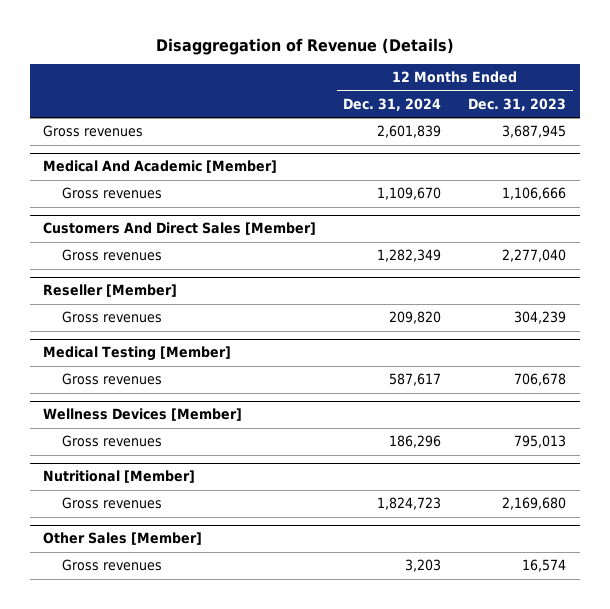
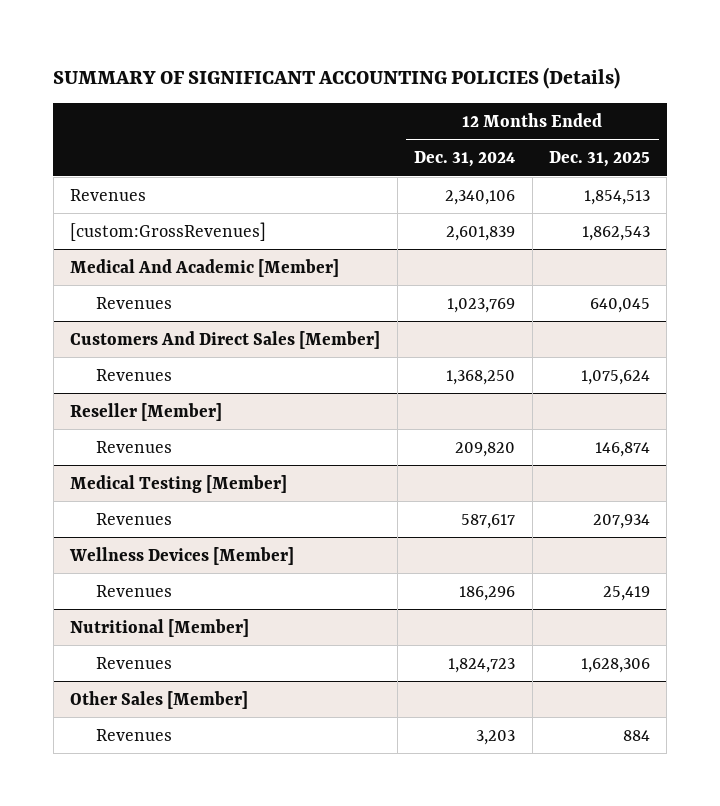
- Disaggregation of Revenue (Details)
+ SUMMARY OF SIGNIFICANT ACCOUNTING POLICIES (Details)
- | 12 Months Ended Dec. 31, 2024 | 12 Months Ended Dec. 31, 2023
+ | 12 Months Ended Dec. 31, 2024 | 12 Months Ended Dec. 31, 2025
- Gross revenues | 2,601,839 | 3,687,945
+ Revenues | 2,340,106 | 1,854,513
+ [custom:GrossRevenues] | 2,601,839 | 1,862,543
@ Medical And Academic [Member]
- Gross revenues | 1,109,670 | 1,106,666
+ Revenues | 1,023,769 | 640,045
@ Customers And Direct Sales [Member]
- Gross revenues | 1,282,349 | 2,277,040
+ Revenues | 1,368,250 | 1,075,624
@ Reseller [Member]
- Gross revenues | 209,820 | 304,239
+ Revenues | 209,820 | 146,874
@ Medical Testing [Member]
- Gross revenues | 587,617 | 706,678
+ Revenues | 587,617 | 207,934
@ Wellness Devices [Member]
- Gross revenues | 186,296 | 795,013
+ Revenues | 186,296 | 25,419
@ Nutritional [Member]
- Gross revenues | 1,824,723 | 2,169,680
+ Revenues | 1,824,723 | 1,628,306
@ Other Sales [Member]
- Gross revenues | 3,203 | 16,574
+ Revenues | 3,203 | 884

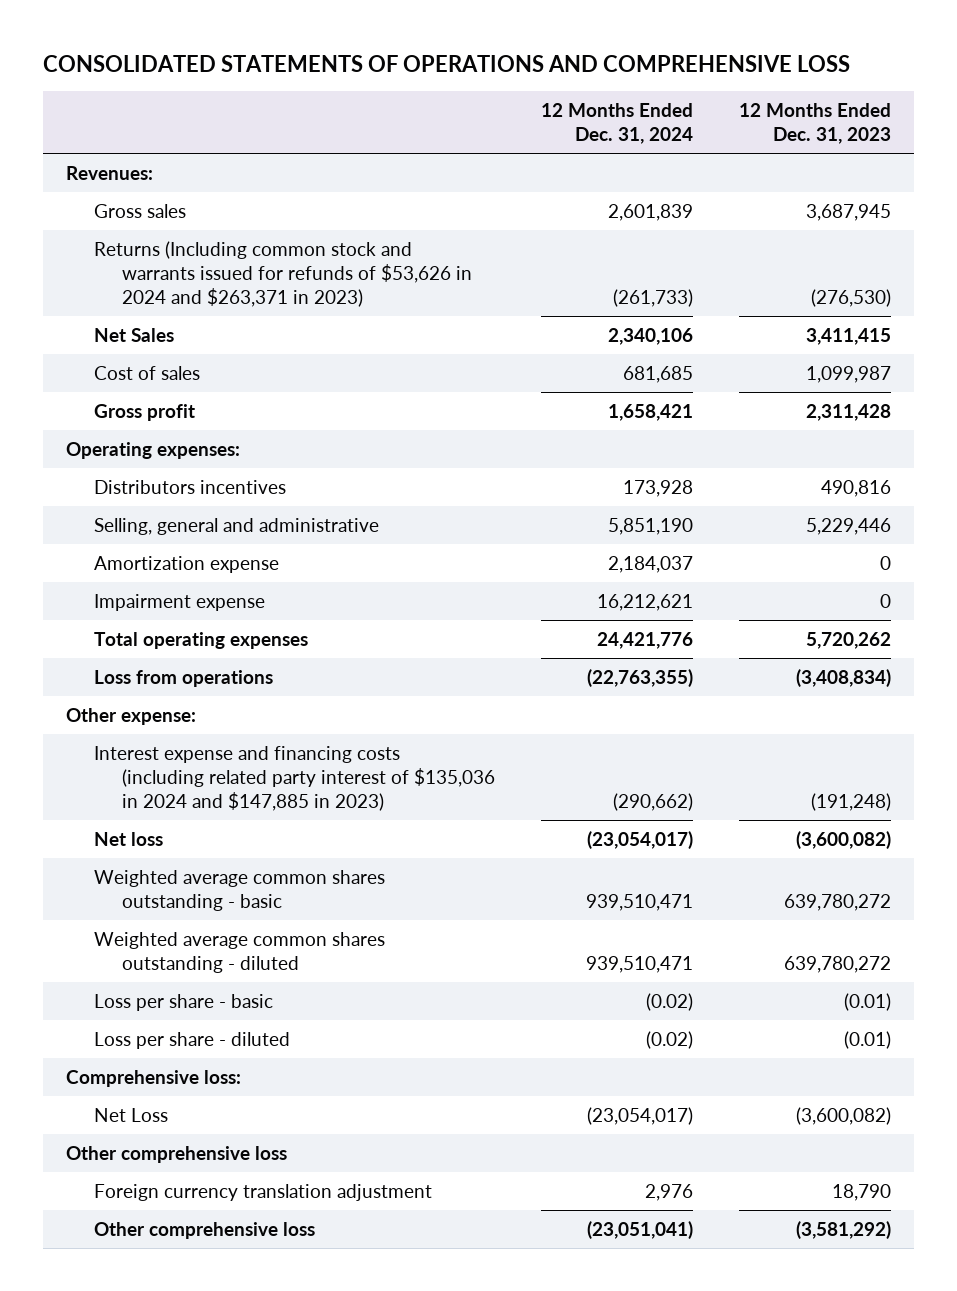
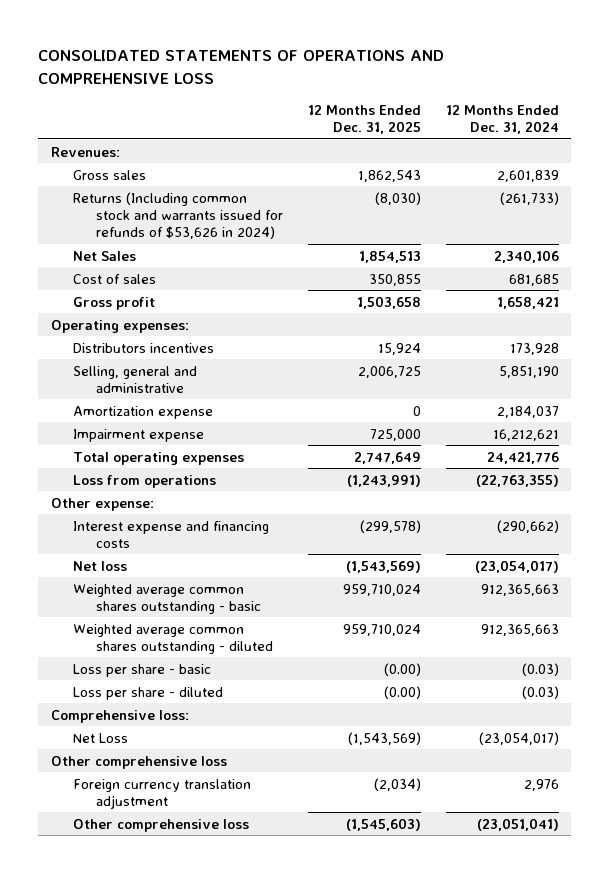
- | 12 Months Ended Dec. 31, 2024 | 12 Months Ended Dec. 31, 2023
+ | 12 Months Ended Dec. 31, 2025 | 12 Months Ended Dec. 31, 2024
- Returns (Including common stock and warrants issued for refunds of $53,626 in 2024 and $263,371 in 2023) | (261,733) | (276,530)
+ Returns (Including common stock and warrants issued for refunds of $53,626 in 2024) | (8,030) | (261,733)
- Interest expense and financing costs (including related party interest of $135,036 in 2024 and $147,885 in 2023) | (290,662) | (191,248)
+ Interest expense and financing costs | (299,578) | (290,662)
- Weighted average common shares outstanding - basic | 939,510,471 | 639,780,272
- Weighted average common shares outstanding - diluted | 939,510,471 | 639,780,272
- Loss per share - basic | (0.02) | (0.01)
- Loss per share - diluted | (0.02) | (0.01)
+ Weighted average common shares outstanding - basic | 959,710,024 | 912,365,663
+ Weighted average common shares outstanding - diluted | 959,710,024 | 912,365,663
+ Loss per share - basic | (0.00) | (0.03)
+ Loss per share - diluted | (0.00) | (0.03)

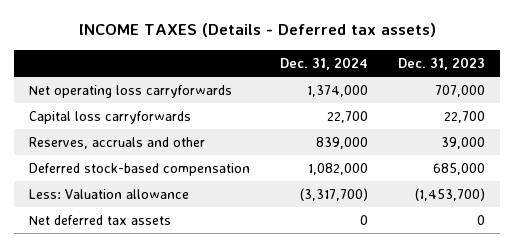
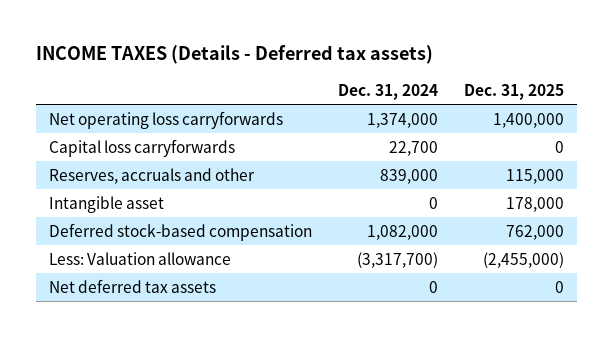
- | Dec. 31, 2024 | Dec. 31, 2023
+ | Dec. 31, 2024 | Dec. 31, 2025
+ Intangible asset | 0 | 178,000

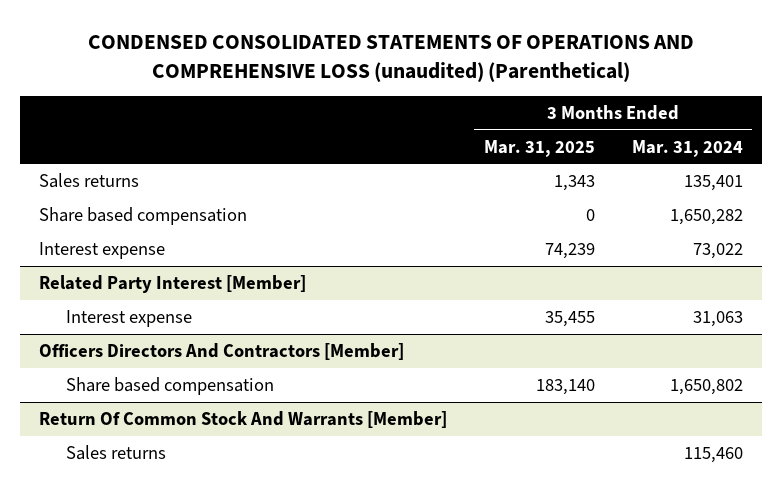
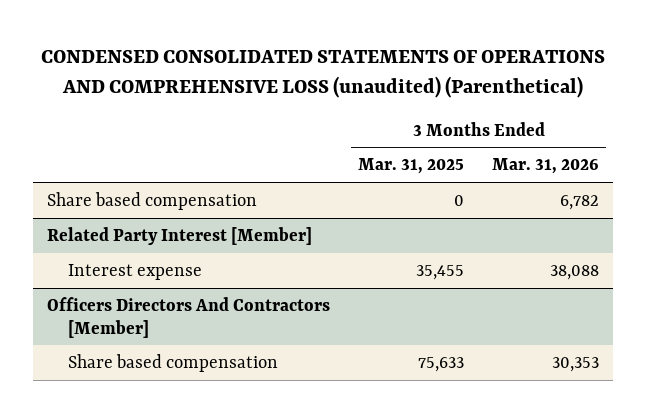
- | 3 Months Ended Mar. 31, 2025 | 3 Months Ended Mar. 31, 2024
+ | 3 Months Ended Mar. 31, 2025 | 3 Months Ended Mar. 31, 2026
- Sales returns | 1,343 | 135,401
- Interest expense | 74,239 | 73,022
@ Officers Directors And Contractors [Member]
- Share based compensation | 183,140 | 1,650,802
- Return Of Common Stock And Warrants [Member]
- Sales returns | | 115,460
@ Officers Directors And Contractors [Member]
+ Share based compensation | 75,633 | 30,353

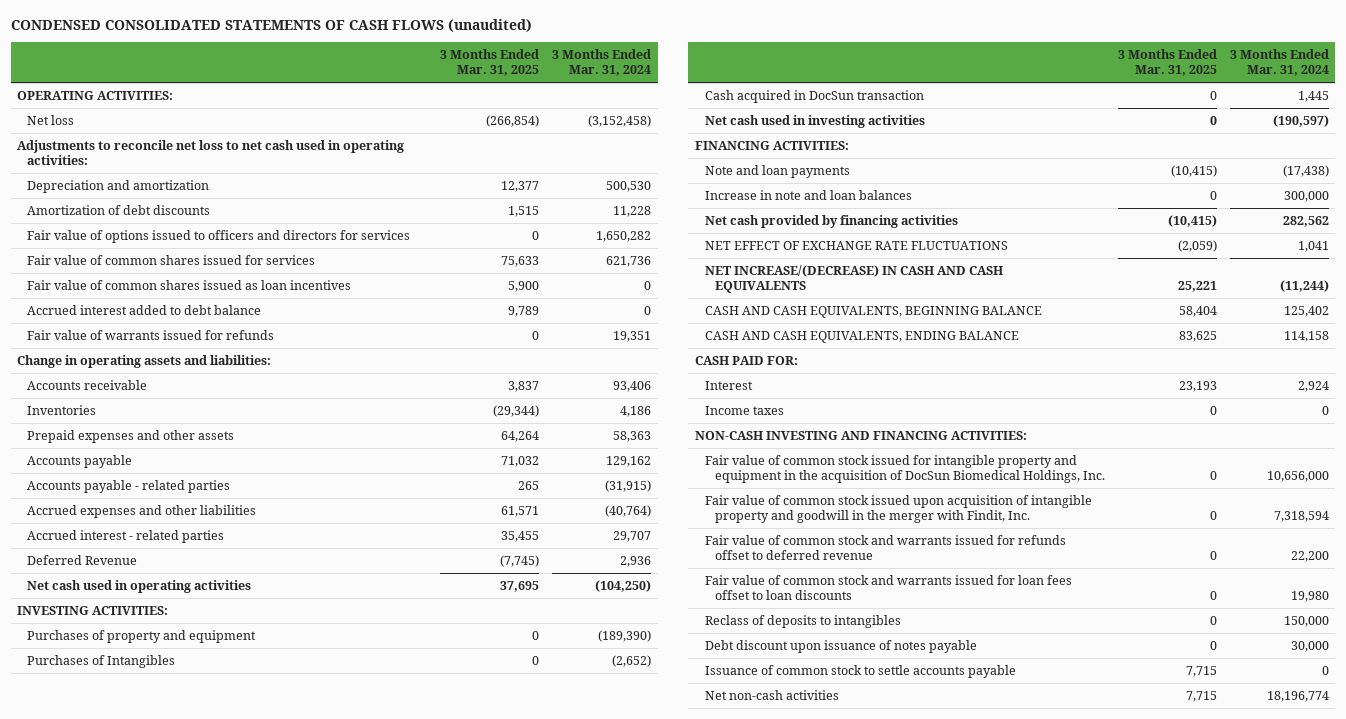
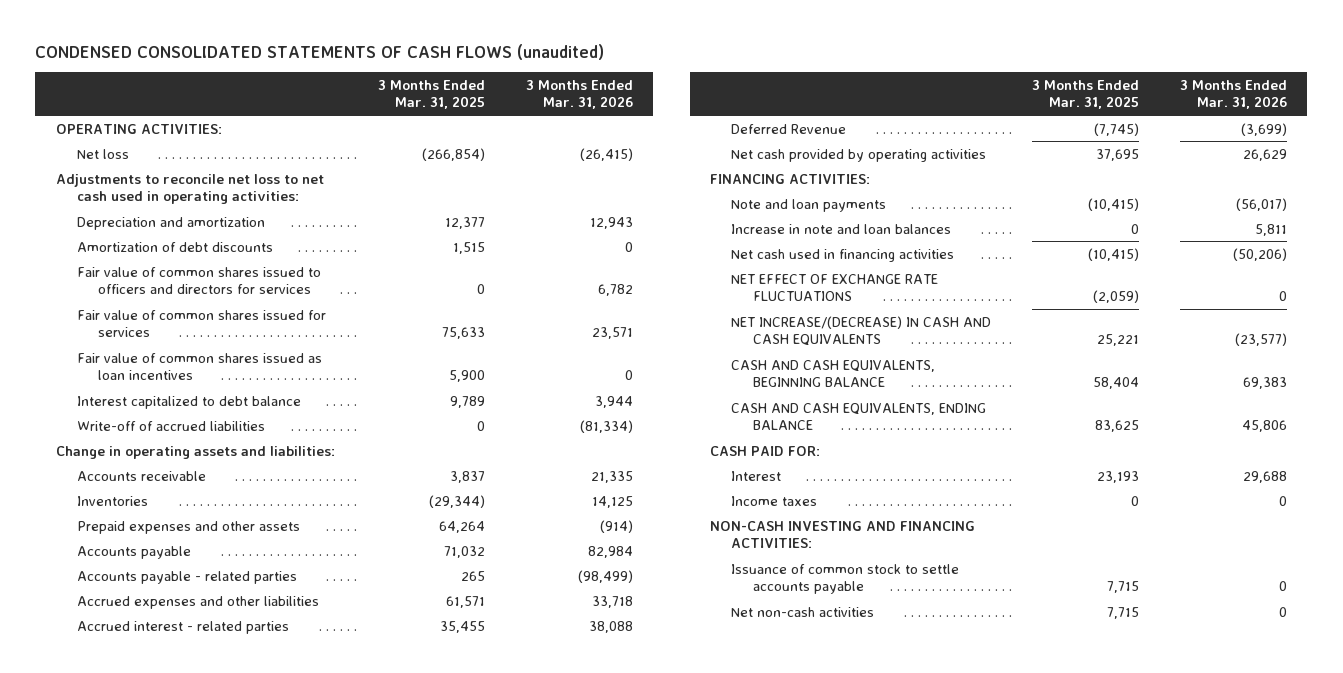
- | 3 Months Ended Mar. 31, 2025 | 3 Months Ended Mar. 31, 2024
+ | 3 Months Ended Mar. 31, 2025 | 3 Months Ended Mar. 31, 2026
- Fair value of options issued to officers and directors for services | 0 | 1,650,282
+ Fair value of common shares issued to officers and directors for services | 0 | 6,782
- Accrued interest added to debt balance | 9,789 | 0
- Fair value of warrants issued for refunds | 0 | 19,351
+ Interest capitalized to debt balance | 9,789 | 3,944
+ Write-off of accrued liabilities | 0 | (81,334)
- Net cash used in operating activities | 37,695 | (104,250)
- INVESTING ACTIVITIES:
- Purchases of property and equipment | 0 | (189,390)
- Purchases of Intangibles | 0 | (2,652)
- Cash acquired in DocSun transaction | 0 | 1,445
- Net cash used in investing activities | 0 | (190,597)
+ Net cash provided by operating activities | 37,695 | 26,629
- Net cash provided by financing activities | (10,415) | 282,562
+ Net cash used in financing activities | (10,415) | (50,206)
- Fair value of common stock issued for intangible property and equipment in the acquisition of DocSun Biomedical Holdings, Inc. | 0 | 10,656,000
- Fair value of common stock issued upon acquisition of intangible property and goodwill in the merger with Findit, Inc. | 0 | 7,318,594
- Fair value of common stock and warrants issued for refunds offset to deferred revenue | 0 | 22,200
- Fair value of common stock and warrants issued for loan fees offset to loan discounts | 0 | 19,980
- Reclass of deposits to intangibles | 0 | 150,000
- Debt discount upon issuance of notes payable | 0 | 30,000

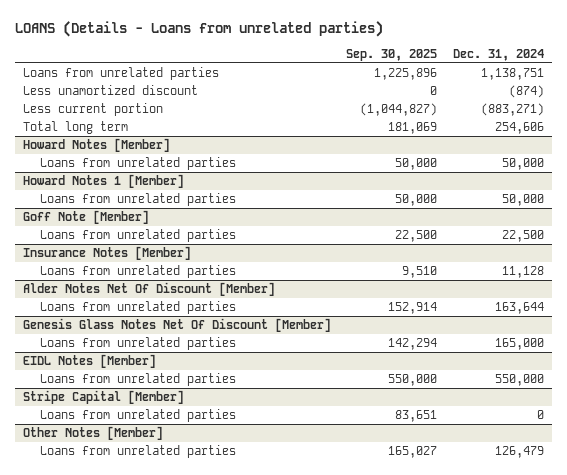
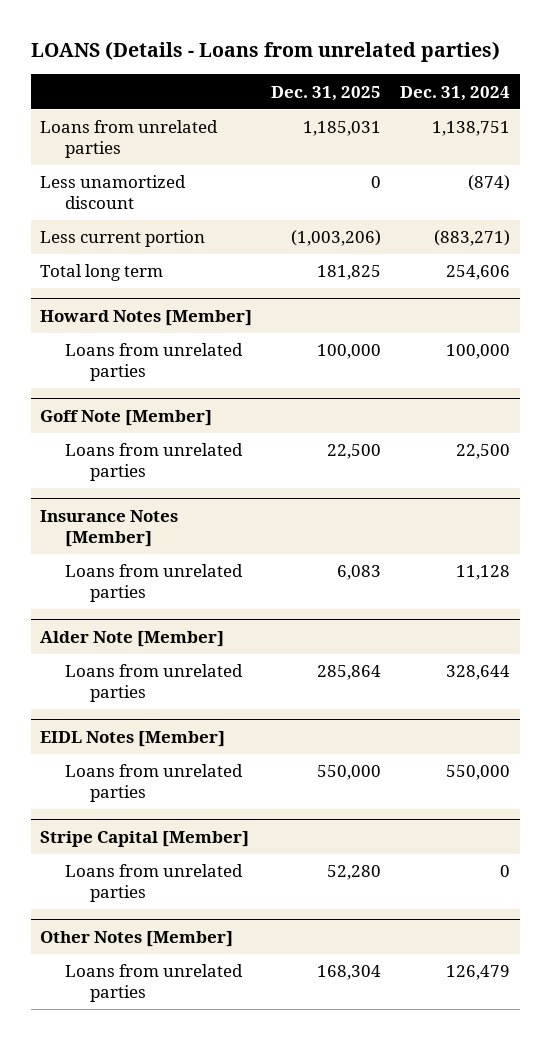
- | Sep. 30, 2025 | Dec. 31, 2024
+ | Dec. 31, 2025 | Dec. 31, 2024
@ Howard Notes [Member]
- Loans from unrelated parties | 50,000 | 50,000
- Howard Notes 1 [Member]
- Loans from unrelated parties | 50,000 | 50,000
@ Howard Notes [Member]
+ Loans from unrelated parties | 100,000 | 100,000
- Alder Notes Net Of Discount [Member]
- Loans from unrelated parties | 152,914 | 163,644
- Genesis Glass Notes Net Of Discount [Member]
- Loans from unrelated parties | 142,294 | 165,000
+ Alder Note [Member]
+ Loans from unrelated parties | 285,864 | 328,644

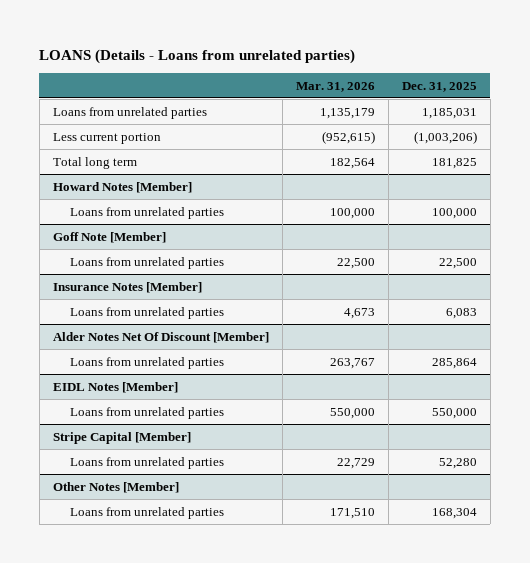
- | Dec. 31, 2025 | Dec. 31, 2024
+ | Mar. 31, 2026 | Dec. 31, 2025
- Less unamortized discount | 0 | (874)
- Alder Note [Member]
+ Alder Notes Net Of Discount [Member]

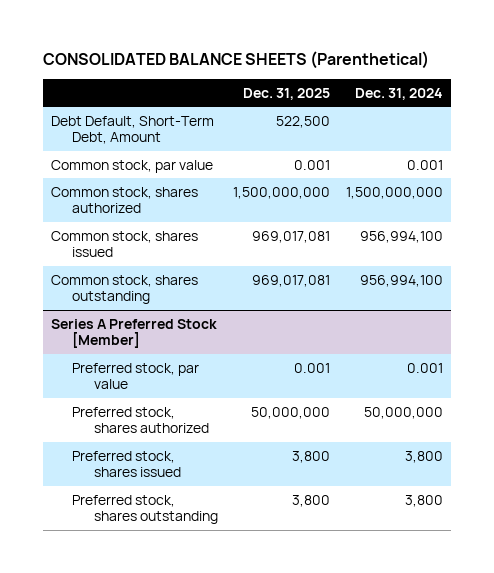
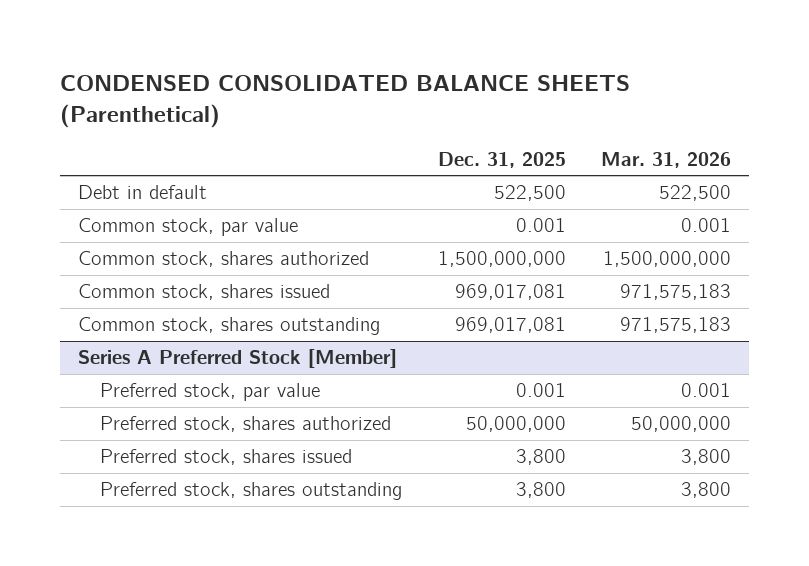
- CONSOLIDATED BALANCE SHEETS (Parenthetical)
+ CONDENSED CONSOLIDATED BALANCE SHEETS (Parenthetical)
- | Dec. 31, 2025 | Dec. 31, 2024
+ | Dec. 31, 2025 | Mar. 31, 2026
- Debt Default, Short-Term Debt, Amount | 522,500 |
+ Debt in default | 522,500 | 522,500

